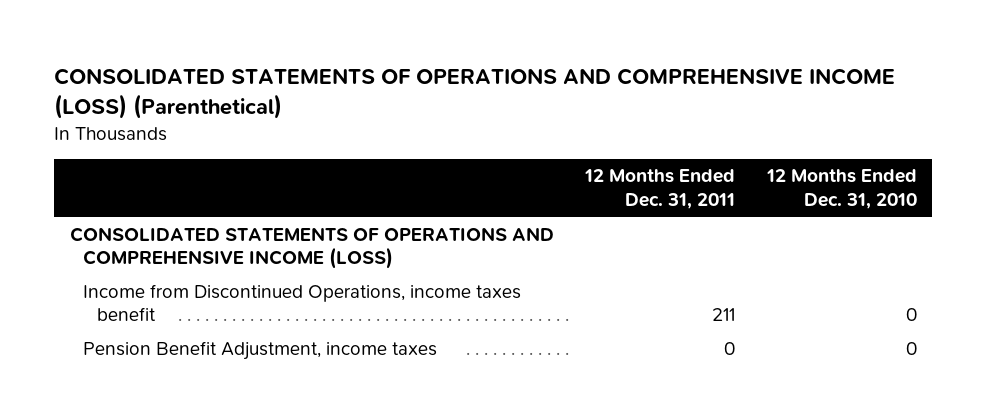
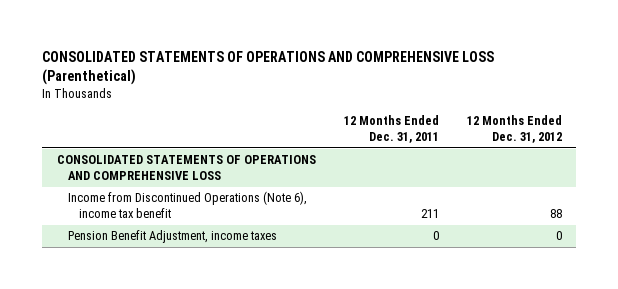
- CONSOLIDATED STATEMENTS OF OPERATIONS AND COMPREHENSIVE INCOME (LOSS) (Parenthetical)
+ CONSOLIDATED STATEMENTS OF OPERATIONS AND COMPREHENSIVE LOSS (Parenthetical)
- | 12 Months Ended Dec. 31, 2011 | 12 Months Ended Dec. 31, 2010
+ | 12 Months Ended Dec. 31, 2011 | 12 Months Ended Dec. 31, 2012
- CONSOLIDATED STATEMENTS OF OPERATIONS AND COMPREHENSIVE INCOME (LOSS)
- Income from Discontinued Operations, income taxes benefit | 211 | 0
+ CONSOLIDATED STATEMENTS OF OPERATIONS AND COMPREHENSIVE LOSS
+ Income from Discontinued Operations (Note 6), income tax benefit | 211 | 88

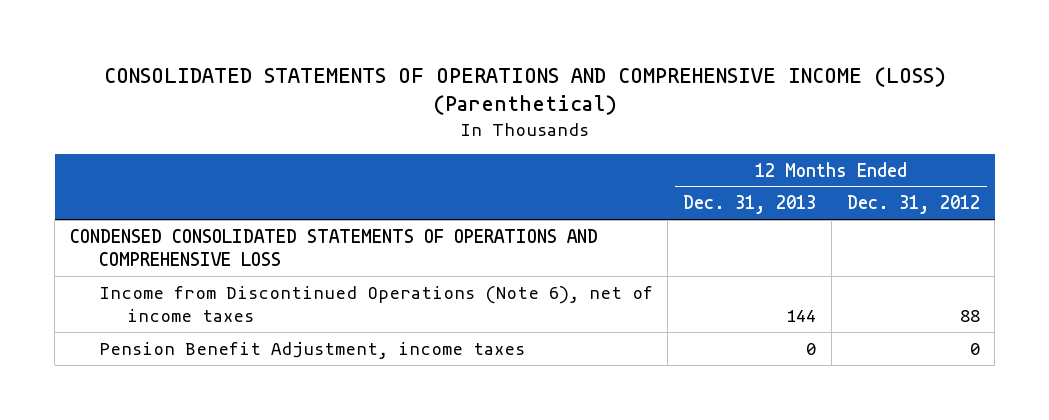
- CONSOLIDATED STATEMENTS OF OPERATIONS AND COMPREHENSIVE LOSS (Parenthetical)
+ CONSOLIDATED STATEMENTS OF OPERATIONS AND COMPREHENSIVE INCOME (LOSS) (Parenthetical)
- | 12 Months Ended Dec. 31, 2011 | 12 Months Ended Dec. 31, 2012
+ | 12 Months Ended Dec. 31, 2013 | 12 Months Ended Dec. 31, 2012
- CONSOLIDATED STATEMENTS OF OPERATIONS AND COMPREHENSIVE LOSS
- Income from Discontinued Operations (Note 6), income tax benefit | 211 | 88
+ CONDENSED CONSOLIDATED STATEMENTS OF OPERATIONS AND COMPREHENSIVE LOSS
+ Income from Discontinued Operations (Note 6), net of income taxes | 144 | 88

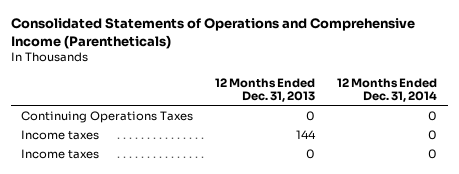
- CONSOLIDATED STATEMENTS OF OPERATIONS AND COMPREHENSIVE INCOME (LOSS) (Parenthetical)
+ Consolidated Statements of Operations and Comprehensive Income (Parentheticals)
- | 12 Months Ended Dec. 31, 2013 | 12 Months Ended Dec. 31, 2012
+ | 12 Months Ended Dec. 31, 2013 | 12 Months Ended Dec. 31, 2014
- CONDENSED CONSOLIDATED STATEMENTS OF OPERATIONS AND COMPREHENSIVE LOSS
- Income from Discontinued Operations (Note 6), net of income taxes | 144 | 88
- Pension Benefit Adjustment, income taxes | 0 | 0
+ Continuing Operations Taxes | 0 | 0
+ Income taxes | 144 | 0
+ Income taxes | 0 | 0

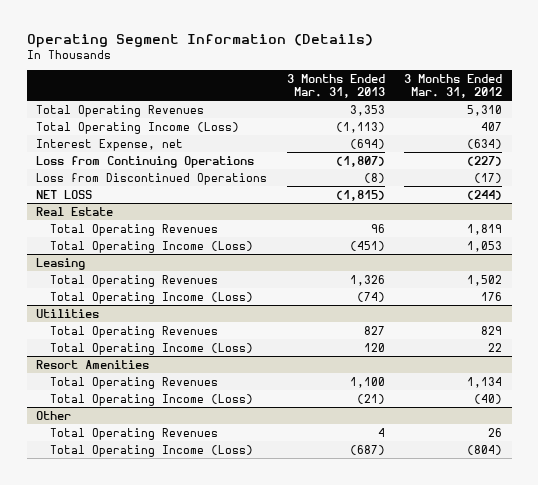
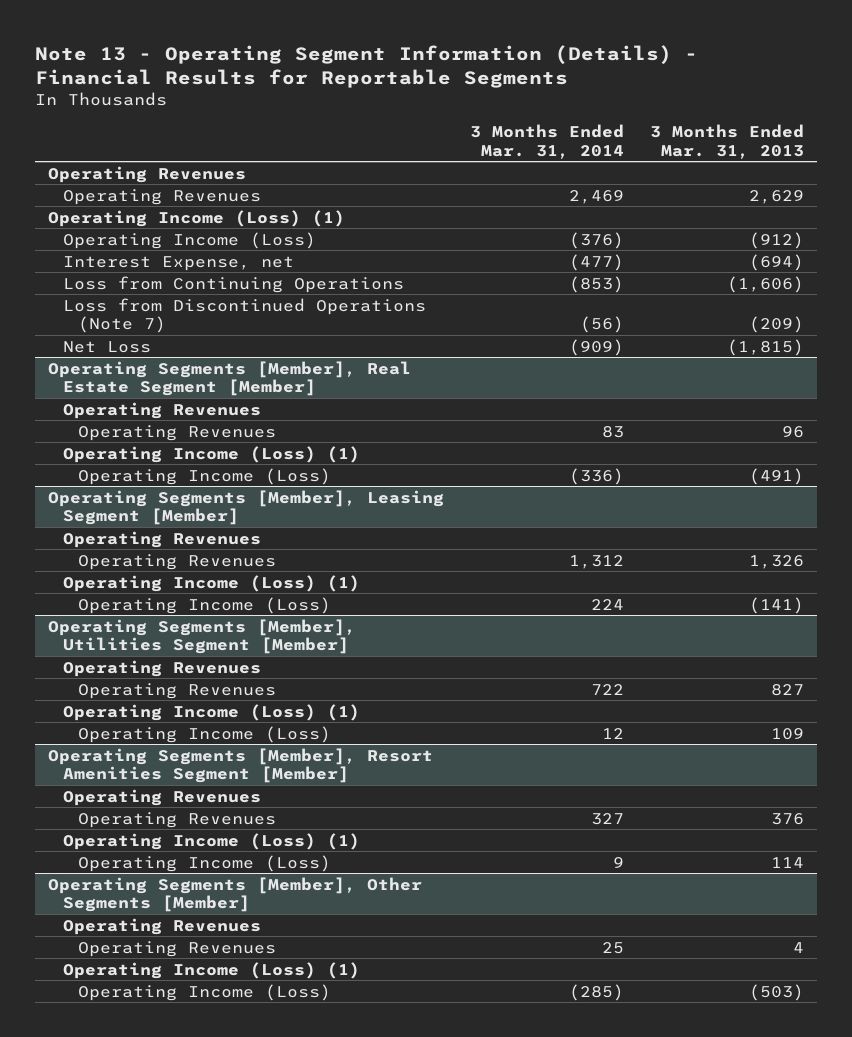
- Operating Segment Information (Details)
+ Note 13 - Operating Segment Information (Details) - Financial Results for Reportable Segments
- | 3 Months Ended Mar. 31, 2013 | 3 Months Ended Mar. 31, 2012
+ | 3 Months Ended Mar. 31, 2014 | 3 Months Ended Mar. 31, 2013
- Total Operating Revenues | 3,353 | 5,310
- Total Operating Income (Loss) | (1,113) | 407
+ Operating Revenues
+ Operating Revenues | 2,469 | 2,629
+ Operating Income (Loss) (1)
+ Operating Income (Loss) | (376) | (912)
- Loss from Continuing Operations | (1,807) | (227)
- Loss from Discontinued Operations | (8) | (17)
- NET LOSS | (1,815) | (244)
- Real Estate
- Total Operating Revenues | 96 | 1,819
- Total Operating Income (Loss) | (451) | 1,053
- Leasing
- Total Operating Revenues | 1,326 | 1,502
- Total Operating Income (Loss) | (74) | 176
- Utilities
- Total Operating Revenues | 827 | 829
- Total Operating Income (Loss) | 120 | 22
- Resort Amenities
- Total Operating Revenues | 1,100 | 1,134
- Total Operating Income (Loss) | (21) | (40)
- Other
- Total Operating Revenues | 4 | 26
- Total Operating Income (Loss) | (687) | (804)
+ Loss from Continuing Operations | (853) | (1,606)
+ Loss from Discontinued Operations (Note 7) | (56) | (209)
+ Net Loss | (909) | (1,815)
+ Operating Segments [Member], Real Estate Segment [Member]
+ Operating Revenues
+ Operating Revenues | 83 | 96
+ Operating Income (Loss) (1)
+ Operating Income (Loss) | (336) | (491)
+ Operating Segments [Member], Leasing Segment [Member]
+ Operating Revenues
+ Operating Revenues | 1,312 | 1,326
+ Operating Income (Loss) (1)
+ Operating Income (Loss) | 224 | (141)
+ Operating Segments [Member], Utilities Segment [Member]
+ Operating Revenues
+ Operating Revenues | 722 | 827
+ Operating Income (Loss) (1)
+ Operating Income (Loss) | 12 | 109
+ Operating Segments [Member], Resort Amenities Segment [Member]
+ Operating Revenues
+ Operating Revenues | 327 | 376
+ Operating Income (Loss) (1)
+ Operating Income (Loss) | 9 | 114
+ Operating Segments [Member], Other Segments [Member]
+ Operating Revenues
+ Operating Revenues | 25 | 4
+ Operating Income (Loss) (1)
+ Operating Income (Loss) | (285) | (503)

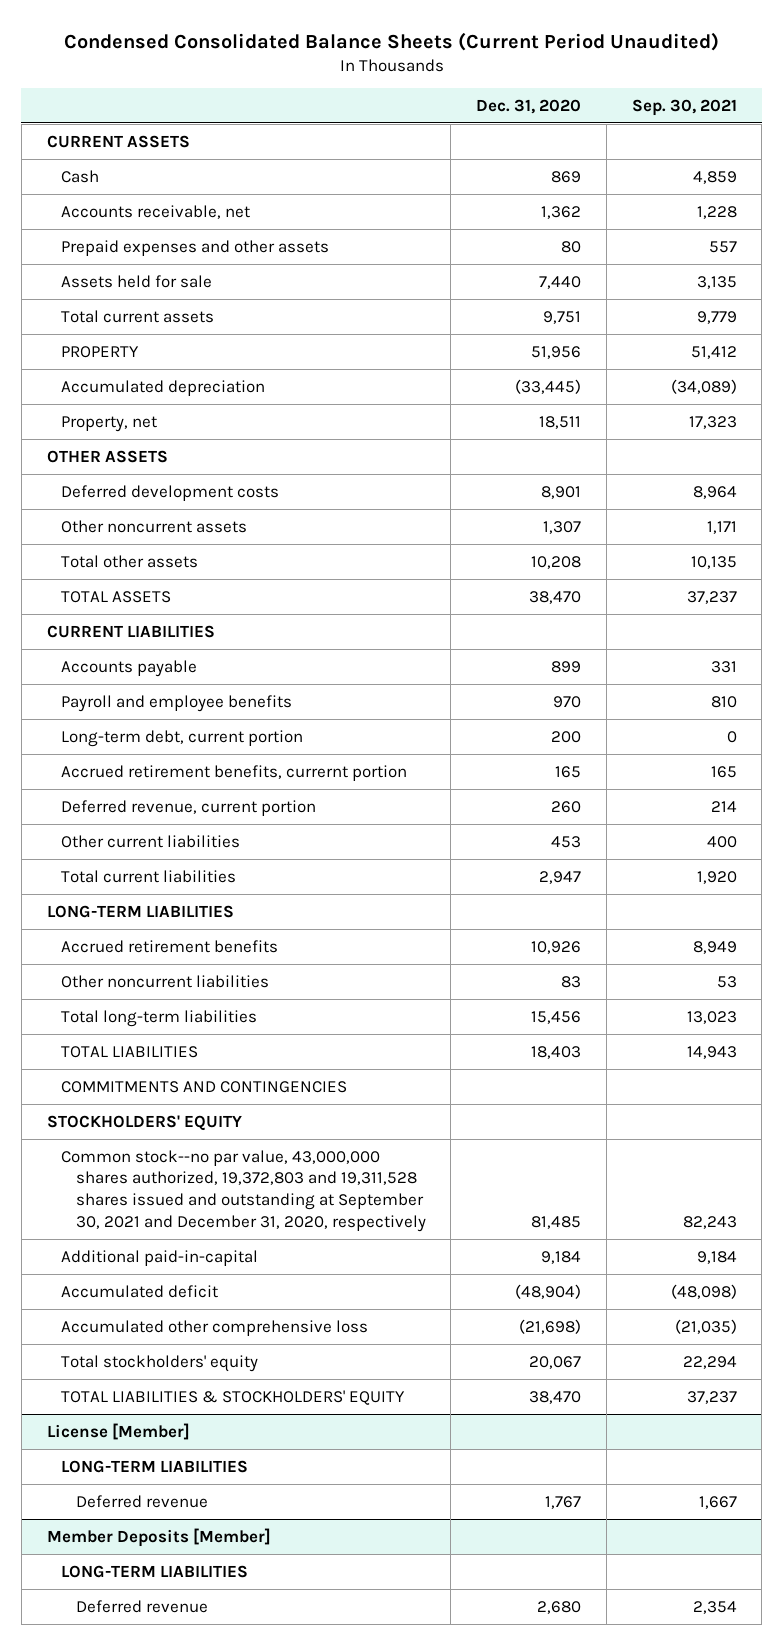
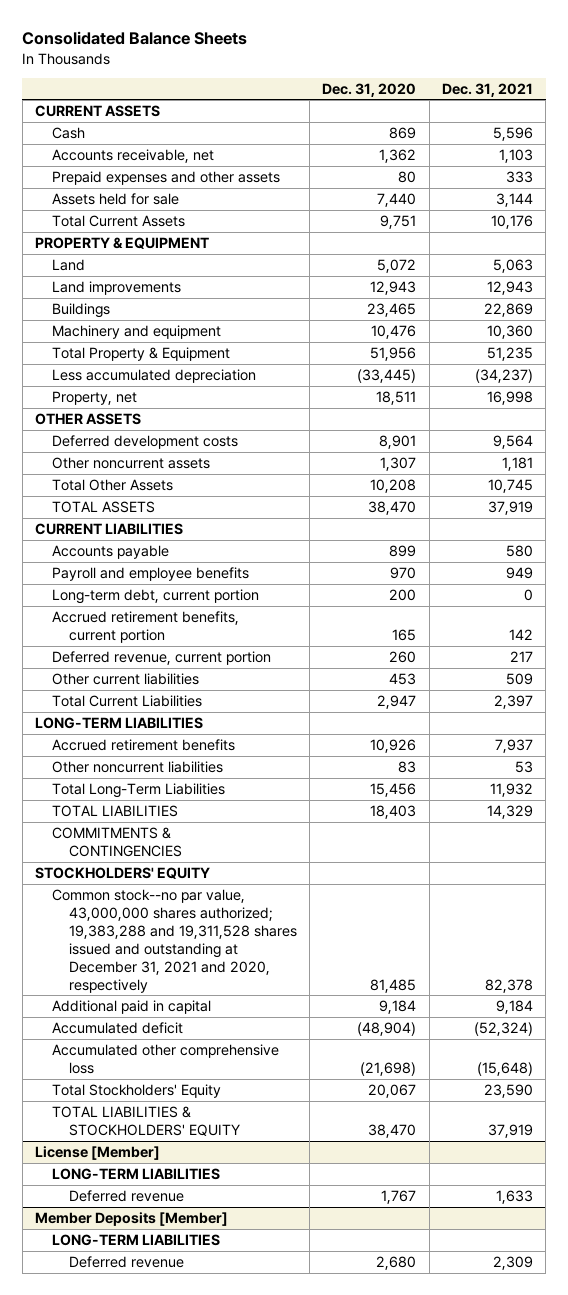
- Condensed Consolidated Balance Sheets (Current Period Unaudited)
+ Consolidated Balance Sheets
- | Dec. 31, 2020 | Sep. 30, 2021
+ | Dec. 31, 2020 | Dec. 31, 2021
- Total current assets | 9,751 | 9,779
- PROPERTY | 51,956 | 51,412
- Accumulated depreciation | (33,445) | (34,089)
+ Total Current Assets | 9,751 | 10,176
+ PROPERTY & EQUIPMENT
+ Land | 5,072 | 5,063
+ Land improvements | 12,943 | 12,943
+ Buildings | 23,465 | 22,869
+ Machinery and equipment | 10,476 | 10,360
+ Total Property & Equipment | 51,956 | 51,235
+ Less accumulated depreciation | (33,445) | (34,237)
- Total other assets | 10,208 | 10,135
+ Total Other Assets | 10,208 | 10,745
- Accrued retirement benefits, currernt portion | 165 | 165
+ Accrued retirement benefits, current portion | 165 | 142
- Total current liabilities | 2,947 | 1,920
+ Total Current Liabilities | 2,947 | 2,397
- Total long-term liabilities | 15,456 | 13,023
+ Total Long-Term Liabilities | 15,456 | 11,932
- COMMITMENTS AND CONTINGENCIES
+ COMMITMENTS & CONTINGENCIES
- Common stock--no par value, 43,000,000 shares authorized, 19,372,803 and 19,311,528 shares issued and outstanding at September 30, 2021 and December 31, 2020, respectively | 81,485 | 82,243
- Additional paid-in-capital | 9,184 | 9,184
+ Common stock--no par value, 43,000,000 shares authorized; 19,383,288 and 19,311,528 shares issued and outstanding at December 31, 2021 and 2020, respectively | 81,485 | 82,378
+ Additional paid in capital | 9,184 | 9,184
- Total stockholders' equity | 20,067 | 22,294
+ Total Stockholders' Equity | 20,067 | 23,590

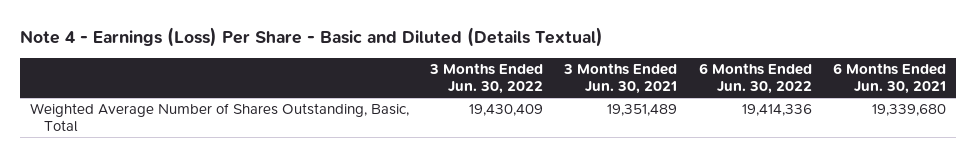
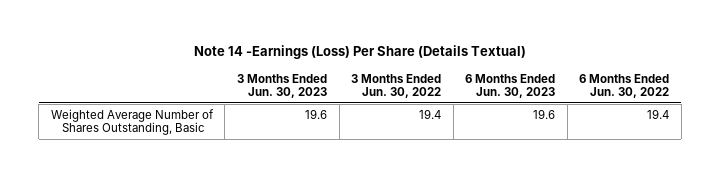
- Note 4 - Earnings (Loss) Per Share - Basic and Diluted (Details Textual)
+ Note 14 -Earnings (Loss) Per Share (Details Textual)
- | 3 Months Ended Jun. 30, 2022 | 3 Months Ended Jun. 30, 2021 | 6 Months Ended Jun. 30, 2022 | 6 Months Ended Jun. 30, 2021
+ | 3 Months Ended Jun. 30, 2023 | 3 Months Ended Jun. 30, 2022 | 6 Months Ended Jun. 30, 2023 | 6 Months Ended Jun. 30, 2022
- Weighted Average Number of Shares Outstanding, Basic, Total | 19,430,409 | 19,351,489 | 19,414,336 | 19,339,680
+ Weighted Average Number of Shares Outstanding, Basic | 19.6 | 19.4 | 19.6 | 19.4

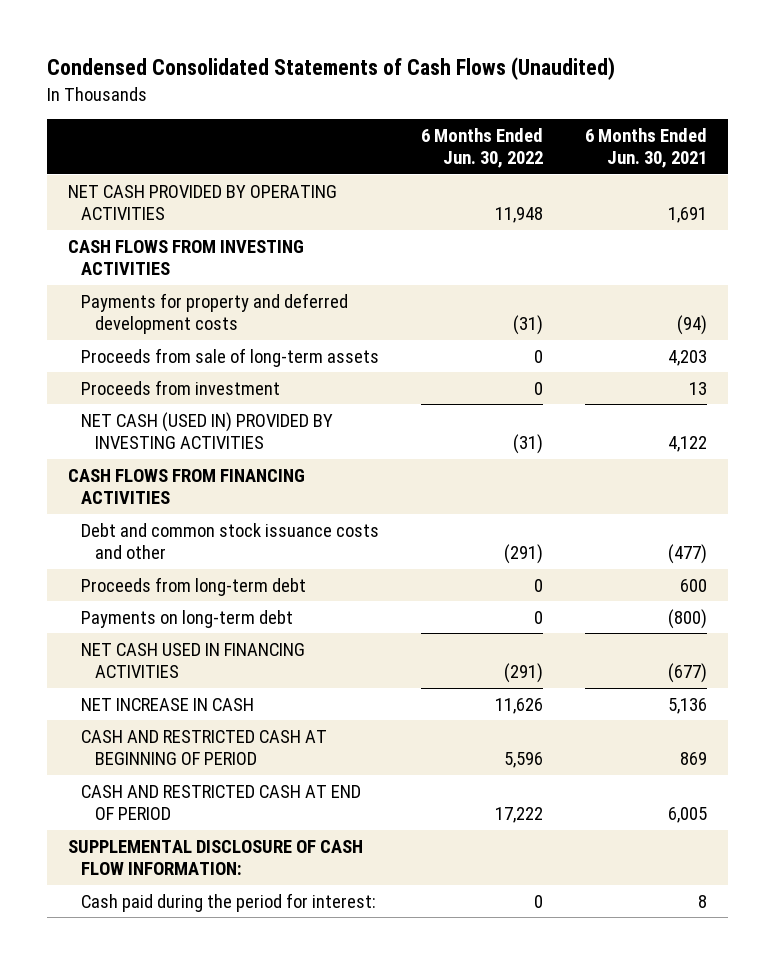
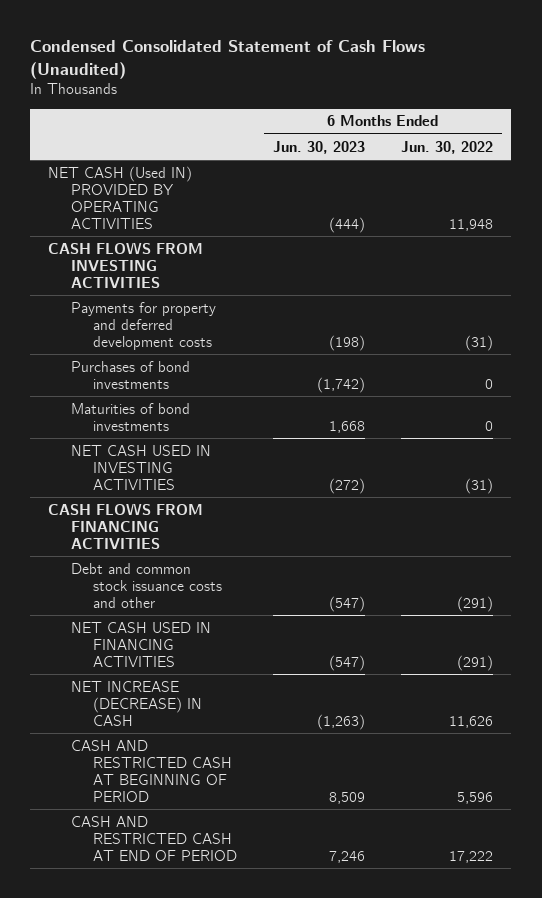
- Condensed Consolidated Statements of Cash Flows (Unaudited)
+ Condensed Consolidated Statement of Cash Flows (Unaudited)
- | 6 Months Ended Jun. 30, 2022 | 6 Months Ended Jun. 30, 2021
+ | 6 Months Ended Jun. 30, 2023 | 6 Months Ended Jun. 30, 2022
- NET CASH PROVIDED BY OPERATING ACTIVITIES | 11,948 | 1,691
+ NET CASH (Used IN) PROVIDED BY OPERATING ACTIVITIES | (444) | 11,948
- Proceeds from sale of long-term assets | 0 | 4,203
- Proceeds from investment | 0 | 13
- NET CASH (USED IN) PROVIDED BY INVESTING ACTIVITIES | (31) | 4,122
+ Purchases of bond investments | (1,742) | 0
+ Maturities of bond investments | 1,668 | 0
+ NET CASH USED IN INVESTING ACTIVITIES | (272) | (31)
- Proceeds from long-term debt | 0 | 600
- Payments on long-term debt | 0 | (800)
- NET INCREASE IN CASH | 11,626 | 5,136
+ NET INCREASE (DECREASE) IN CASH | (1,263) | 11,626
- SUPPLEMENTAL DISCLOSURE OF CASH FLOW INFORMATION:
- Cash paid during the period for interest: | 0 | 8

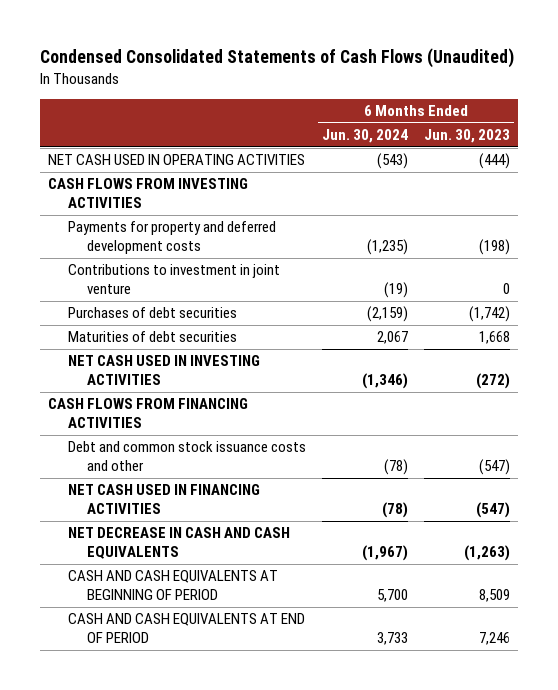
- Condensed Consolidated Statement of Cash Flows (Unaudited)
+ Condensed Consolidated Statements of Cash Flows (Unaudited)
- | 6 Months Ended Jun. 30, 2023 | 6 Months Ended Jun. 30, 2022
+ | 6 Months Ended Jun. 30, 2024 | 6 Months Ended Jun. 30, 2023
- NET CASH (Used IN) PROVIDED BY OPERATING ACTIVITIES | (444) | 11,948
+ NET CASH USED IN OPERATING ACTIVITIES | (543) | (444)
- Purchases of bond investments | (1,742) | 0
- Maturities of bond investments | 1,668 | 0
+ Contributions to investment in joint venture | (19) | 0
+ Purchases of debt securities | (2,159) | (1,742)
+ Maturities of debt securities | 2,067 | 1,668
- NET INCREASE (DECREASE) IN CASH | (1,263) | 11,626
- CASH AND RESTRICTED CASH AT BEGINNING OF PERIOD | 8,509 | 5,596
- CASH AND RESTRICTED CASH AT END OF PERIOD | 7,246 | 17,222
+ NET DECREASE IN CASH AND CASH EQUIVALENTS | (1,967) | (1,263)
+ CASH AND CASH EQUIVALENTS AT BEGINNING OF PERIOD | 5,700 | 8,509
+ CASH AND CASH EQUIVALENTS AT END OF PERIOD | 3,733 | 7,246

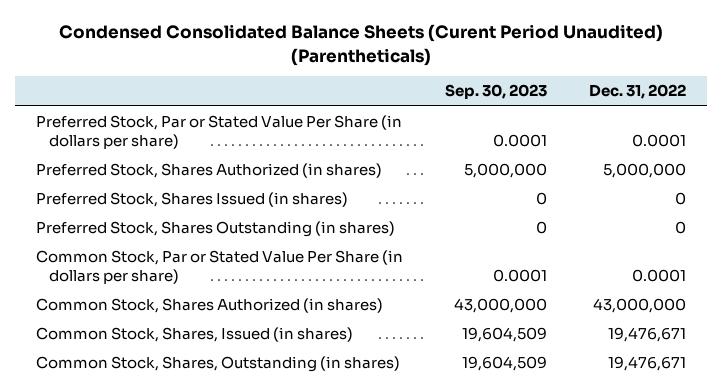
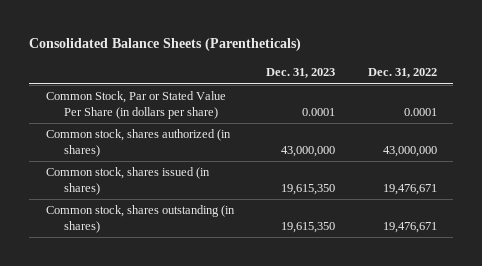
- Condensed Consolidated Balance Sheets (Curent Period Unaudited) (Parentheticals)
+ Consolidated Balance Sheets (Parentheticals)
- | Sep. 30, 2023 | Dec. 31, 2022
+ | Dec. 31, 2023 | Dec. 31, 2022
- Preferred Stock, Par or Stated Value Per Share (in dollars per share) | 0.0001 | 0.0001
- Preferred Stock, Shares Authorized (in shares) | 5,000,000 | 5,000,000
- Preferred Stock, Shares Issued (in shares) | 0 | 0
- Preferred Stock, Shares Outstanding (in shares) | 0 | 0
- Common Stock, Shares Authorized (in shares) | 43,000,000 | 43,000,000
- Common Stock, Shares, Issued (in shares) | 19,604,509 | 19,476,671
- Common Stock, Shares, Outstanding (in shares) | 19,604,509 | 19,476,671
+ Common stock, shares authorized (in shares) | 43,000,000 | 43,000,000
+ Common stock, shares issued (in shares) | 19,615,350 | 19,476,671
+ Common stock, shares outstanding (in shares) | 19,615,350 | 19,476,671

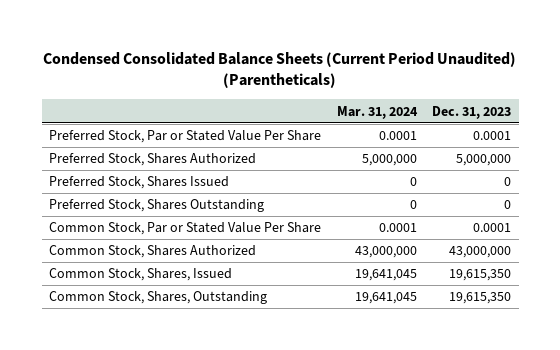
- Consolidated Balance Sheets (Parentheticals)
+ Condensed Consolidated Balance Sheets (Current Period Unaudited) (Parentheticals)
- | Dec. 31, 2023 | Dec. 31, 2022
+ | Mar. 31, 2024 | Dec. 31, 2023
- Common Stock, Par or Stated Value Per Share (in dollars per share) | 0.0001 | 0.0001
- Common stock, shares authorized (in shares) | 43,000,000 | 43,000,000
- Common stock, shares issued (in shares) | 19,615,350 | 19,476,671
- Common stock, shares outstanding (in shares) | 19,615,350 | 19,476,671
+ Preferred Stock, Par or Stated Value Per Share | 0.0001 | 0.0001
+ Preferred Stock, Shares Authorized | 5,000,000 | 5,000,000
+ Preferred Stock, Shares Issued | 0 | 0
+ Preferred Stock, Shares Outstanding | 0 | 0
+ Common Stock, Par or Stated Value Per Share | 0.0001 | 0.0001
+ Common Stock, Shares Authorized | 43,000,000 | 43,000,000
+ Common Stock, Shares, Issued | 19,641,045 | 19,615,350
+ Common Stock, Shares, Outstanding | 19,641,045 | 19,615,350

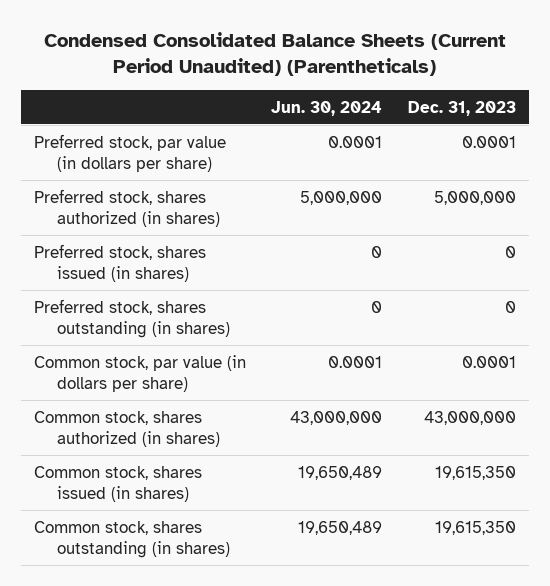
- | Mar. 31, 2024 | Dec. 31, 2023
+ | Jun. 30, 2024 | Dec. 31, 2023
- Preferred Stock, Par or Stated Value Per Share | 0.0001 | 0.0001
- Preferred Stock, Shares Authorized | 5,000,000 | 5,000,000
- Preferred Stock, Shares Issued | 0 | 0
- Preferred Stock, Shares Outstanding | 0 | 0
- Common Stock, Par or Stated Value Per Share | 0.0001 | 0.0001
- Common Stock, Shares Authorized | 43,000,000 | 43,000,000
- Common Stock, Shares, Issued | 19,641,045 | 19,615,350
- Common Stock, Shares, Outstanding | 19,641,045 | 19,615,350
+ Preferred stock, par value (in dollars per share) | 0.0001 | 0.0001
+ Preferred stock, shares authorized (in shares) | 5,000,000 | 5,000,000
+ Preferred stock, shares issued (in shares) | 0 | 0
+ Preferred stock, shares outstanding (in shares) | 0 | 0
+ Common stock, par value (in dollars per share) | 0.0001 | 0.0001
+ Common stock, shares authorized (in shares) | 43,000,000 | 43,000,000
+ Common stock, shares issued (in shares) | 19,650,489 | 19,615,350
+ Common stock, shares outstanding (in shares) | 19,650,489 | 19,615,350

